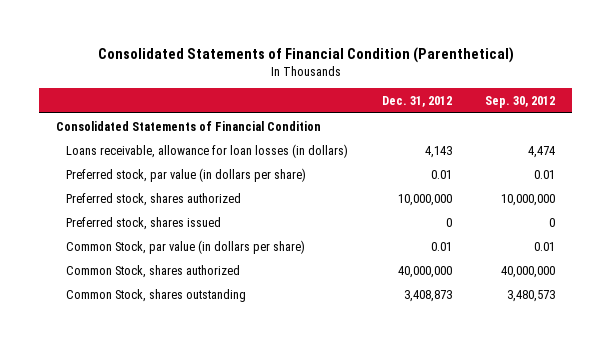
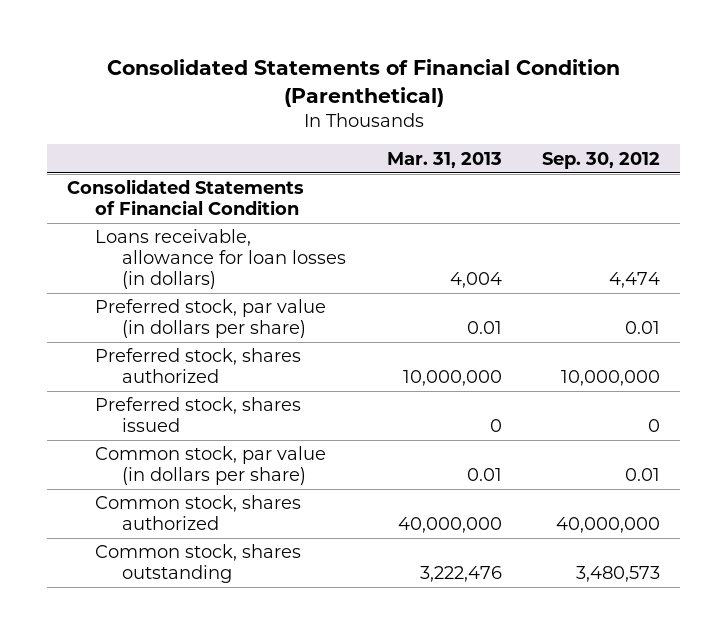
- | Dec. 31, 2012 | Sep. 30, 2012
+ | Mar. 31, 2013 | Sep. 30, 2012
- Common Stock, par value (in dollars per share) | 0.01 | 0.01
- Common Stock, shares authorized | 40,000,000 | 40,000,000
- Common Stock, shares outstanding | 3,408,873 | 3,480,573
+ Common stock, par value (in dollars per share) | 0.01 | 0.01
+ Common stock, shares authorized | 40,000,000 | 40,000,000
+ Common stock, shares outstanding | 3,222,476 | 3,480,573

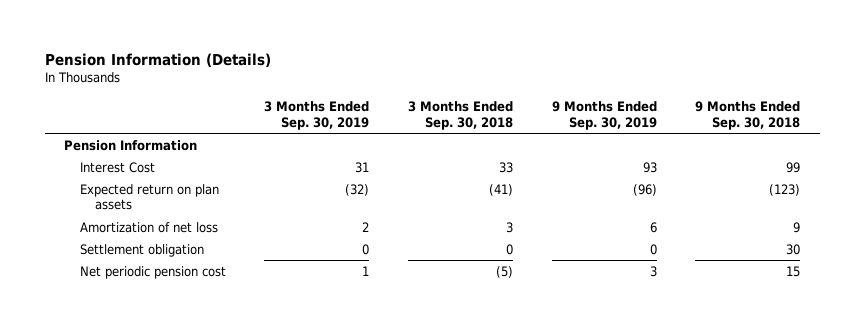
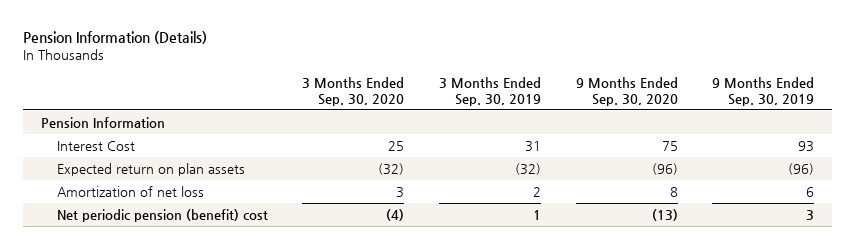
- | 3 Months Ended Sep. 30, 2019 | 3 Months Ended Sep. 30, 2018 | 9 Months Ended Sep. 30, 2019 | 9 Months Ended Sep. 30, 2018
+ | 3 Months Ended Sep. 30, 2020 | 3 Months Ended Sep. 30, 2019 | 9 Months Ended Sep. 30, 2020 | 9 Months Ended Sep. 30, 2019
- Settlement obligation | 0 | 0 | 0 | 30
- Net periodic pension cost | 1 | (5) | 3 | 15
+ Net periodic pension (benefit) cost | (4) | 1 | (13) | 3

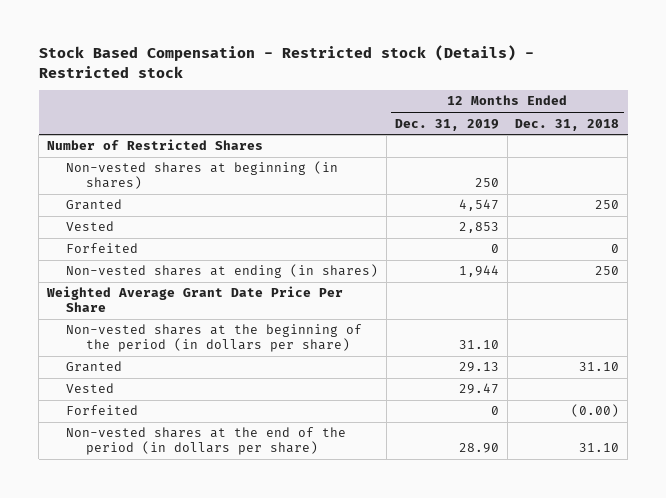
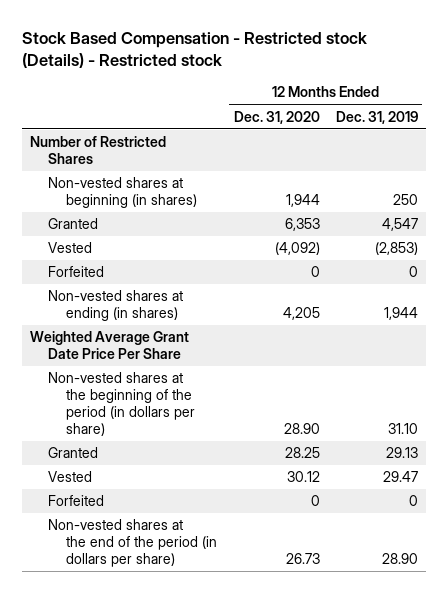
- | 12 Months Ended Dec. 31, 2019 | 12 Months Ended Dec. 31, 2018
+ | 12 Months Ended Dec. 31, 2020 | 12 Months Ended Dec. 31, 2019
- Vested | 2,853 |
+ Vested | (4,092) | (2,853)

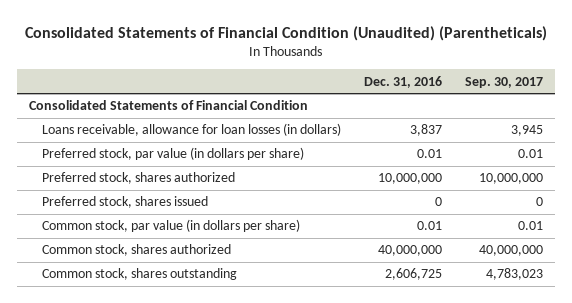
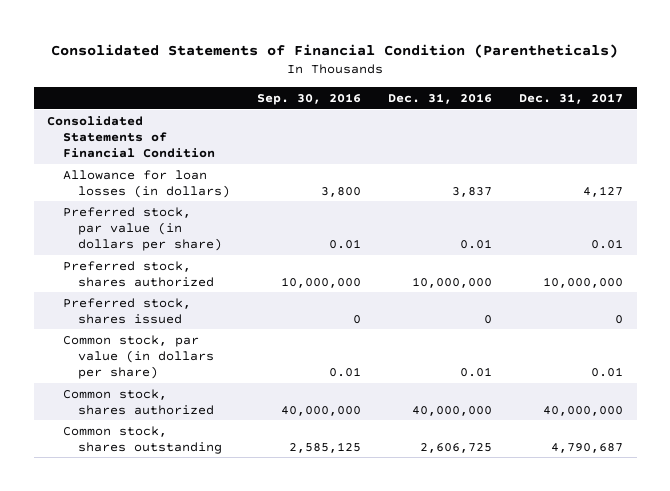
- Consolidated Statements of Financial Condition (Unaudited) (Parentheticals)
+ Consolidated Statements of Financial Condition (Parentheticals)
- | Dec. 31, 2016 | Sep. 30, 2017
+ | Sep. 30, 2016 | Dec. 31, 2016 | Dec. 31, 2017
- Loans receivable, allowance for loan losses (in dollars) | 3,837 | 3,945
+ Allowance for loan losses (in dollars) | 3,800 | 3,837 | 4,127

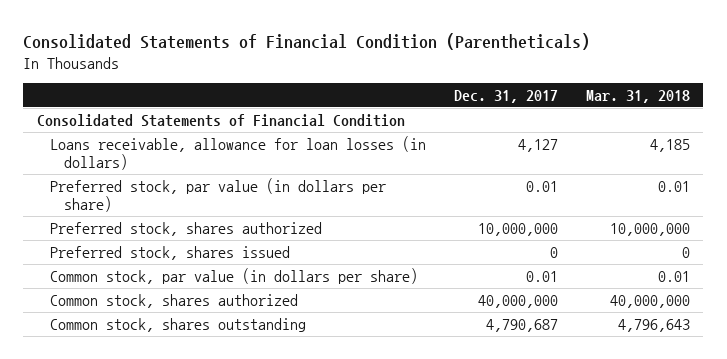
- | Sep. 30, 2016 | Dec. 31, 2016 | Dec. 31, 2017
+ | Dec. 31, 2017 | Mar. 31, 2018
- Allowance for loan losses (in dollars) | 3,800 | 3,837 | 4,127
+ Loans receivable, allowance for loan losses (in dollars) | 4,127 | 4,185

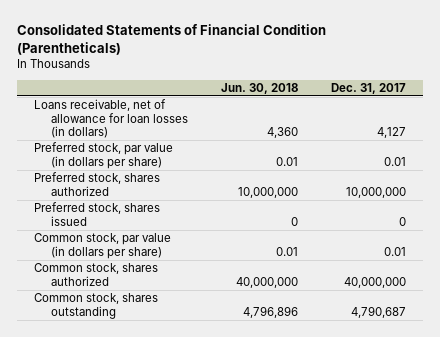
- | Dec. 31, 2017 | Mar. 31, 2018
+ | Jun. 30, 2018 | Dec. 31, 2017
- Consolidated Statements of Financial Condition
- Loans receivable, allowance for loan losses (in dollars) | 4,127 | 4,185
+ Loans receivable, net of allowance for loan losses (in dollars) | 4,360 | 4,127

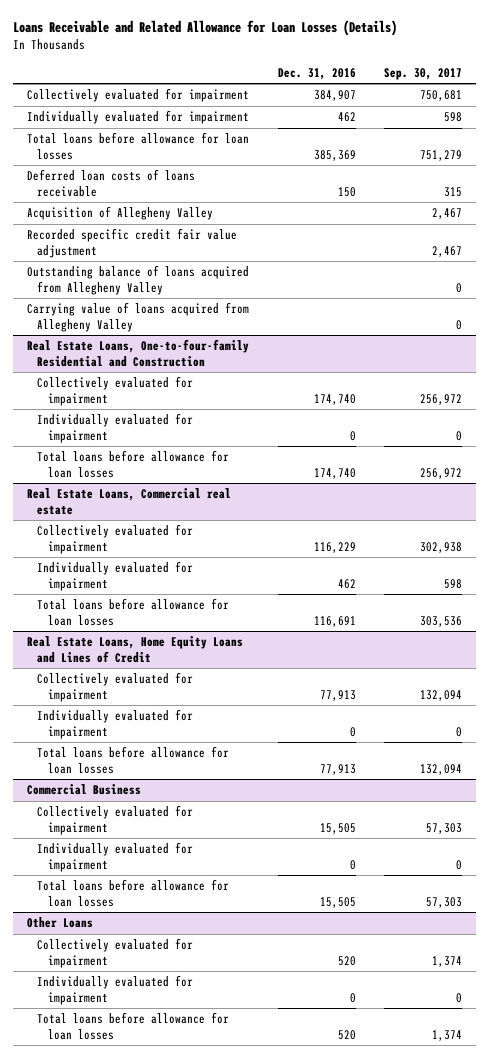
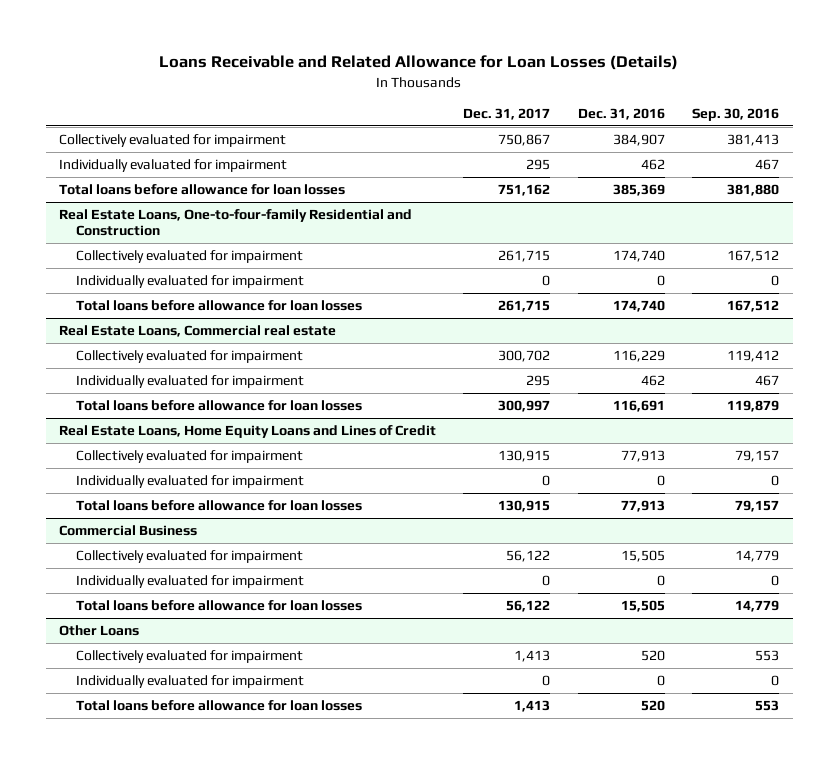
- | Dec. 31, 2016 | Sep. 30, 2017
+ | Dec. 31, 2017 | Dec. 31, 2016 | Sep. 30, 2016
- Deferred loan costs of loans receivable | 150 | 315
- Acquisition of Allegheny Valley | | 2,467
- Recorded specific credit fair value adjustment | | 2,467
- Outstanding balance of loans acquired from Allegheny Valley | | 0
- Carrying value of loans acquired from Allegheny Valley | | 0

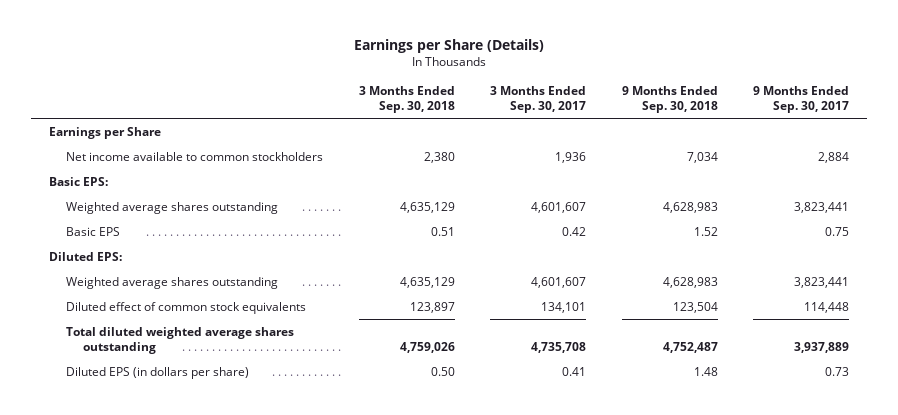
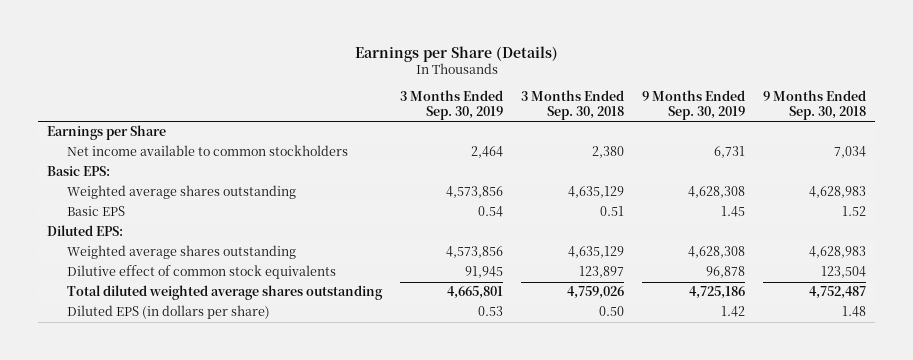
- | 3 Months Ended Sep. 30, 2018 | 3 Months Ended Sep. 30, 2017 | 9 Months Ended Sep. 30, 2018 | 9 Months Ended Sep. 30, 2017
+ | 3 Months Ended Sep. 30, 2019 | 3 Months Ended Sep. 30, 2018 | 9 Months Ended Sep. 30, 2019 | 9 Months Ended Sep. 30, 2018
- Diluted effect of common stock equivalents | 123,897 | 134,101 | 123,504 | 114,448
+ Dilutive effect of common stock equivalents | 91,945 | 123,897 | 96,878 | 123,504

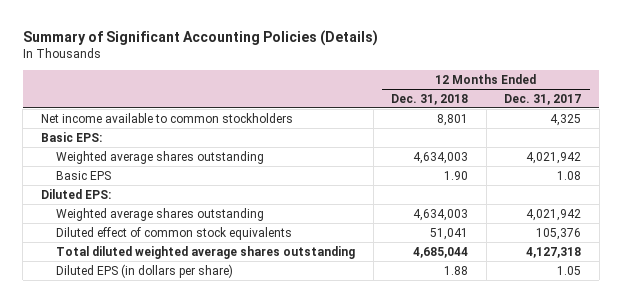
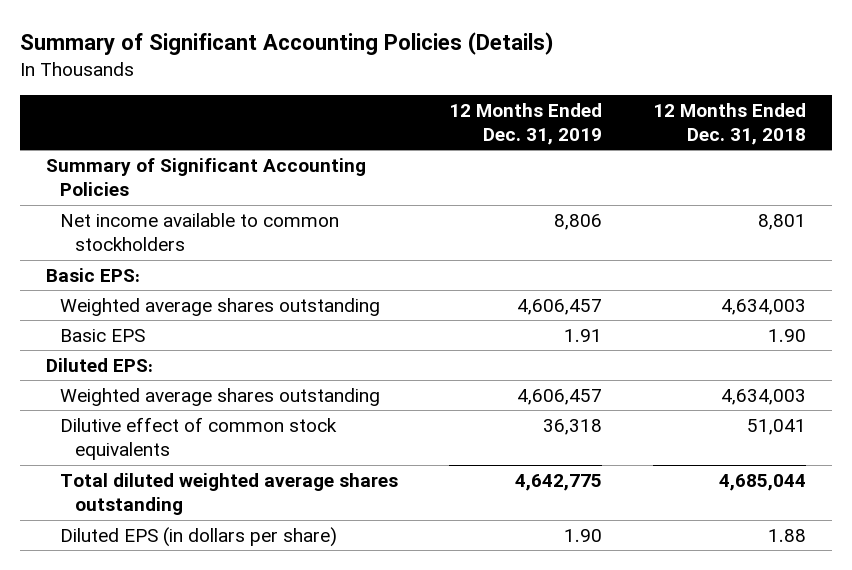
- | 12 Months Ended Dec. 31, 2018 | 12 Months Ended Dec. 31, 2017
+ | 12 Months Ended Dec. 31, 2019 | 12 Months Ended Dec. 31, 2018
+ Summary of Significant Accounting Policies
- Diluted effect of common stock equivalents | 51,041 | 105,376
+ Dilutive effect of common stock equivalents | 36,318 | 51,041

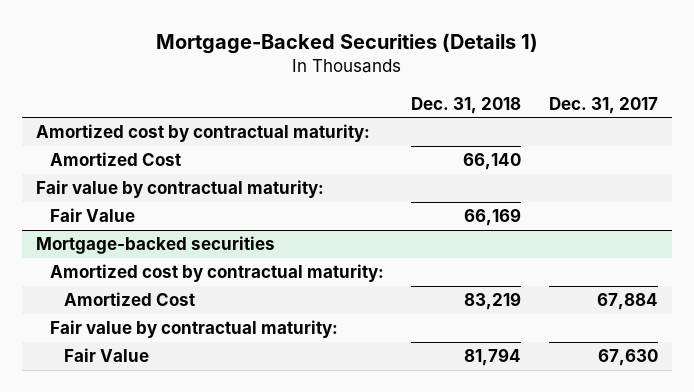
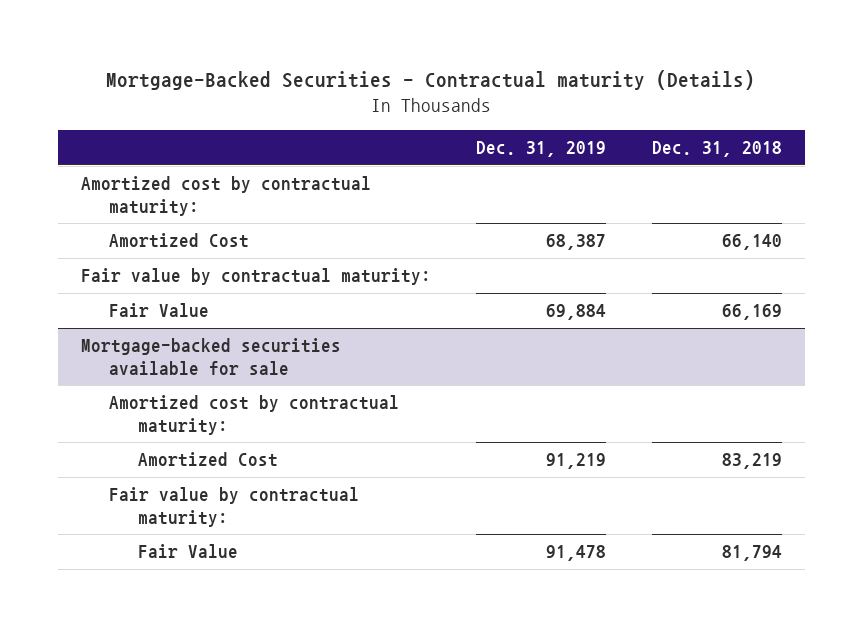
- Mortgage-Backed Securities (Details 1)
+ Mortgage-Backed Securities - Contractual maturity (Details)
- | Dec. 31, 2018 | Dec. 31, 2017
+ | Dec. 31, 2019 | Dec. 31, 2018
- Mortgage-backed securities
+ Mortgage-backed securities available for sale

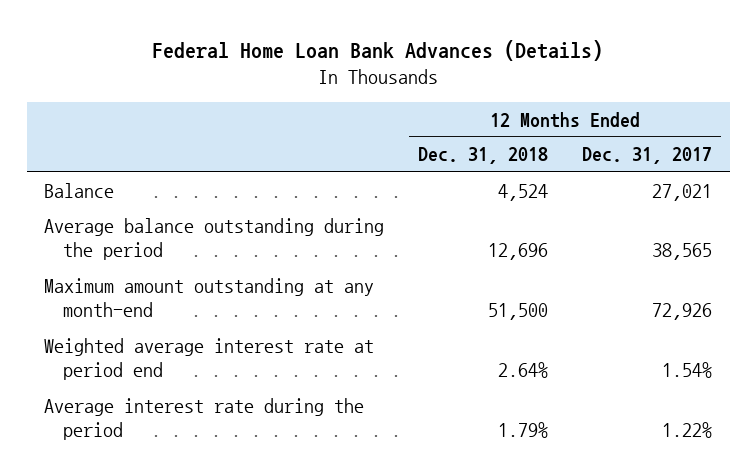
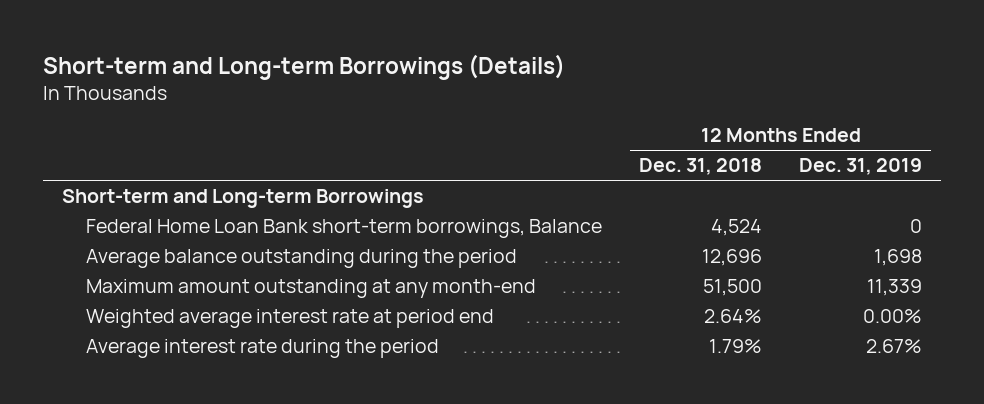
- Federal Home Loan Bank Advances (Details)
+ Short-term and Long-term Borrowings (Details)
- | 12 Months Ended Dec. 31, 2018 | 12 Months Ended Dec. 31, 2017
+ | 12 Months Ended Dec. 31, 2018 | 12 Months Ended Dec. 31, 2019
- Balance | 4,524 | 27,021
+ Short-term and Long-term Borrowings
+ Federal Home Loan Bank short-term borrowings, Balance | 4,524 | 0

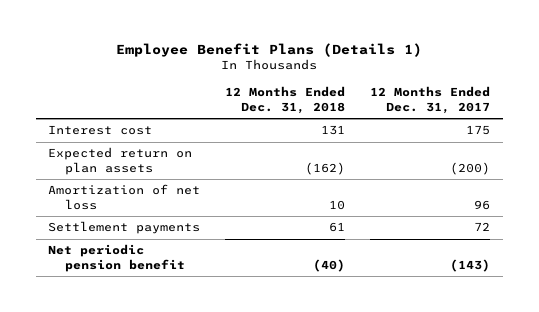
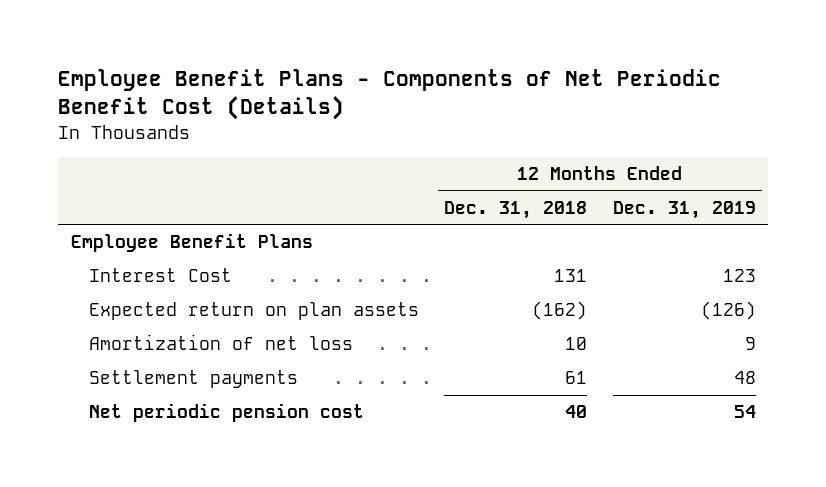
- Employee Benefit Plans (Details 1)
+ Employee Benefit Plans - Components of Net Periodic Benefit Cost (Details)
- | 12 Months Ended Dec. 31, 2018 | 12 Months Ended Dec. 31, 2017
+ | 12 Months Ended Dec. 31, 2018 | 12 Months Ended Dec. 31, 2019
- Interest cost | 131 | 175
+ Employee Benefit Plans
+ Interest Cost | 131 | 123
- Net periodic pension benefit | (40) | (143)
+ Net periodic pension cost | 40 | 54

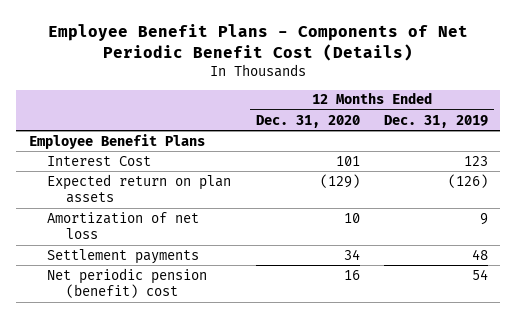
- | 12 Months Ended Dec. 31, 2018 | 12 Months Ended Dec. 31, 2019
+ | 12 Months Ended Dec. 31, 2020 | 12 Months Ended Dec. 31, 2019
- Net periodic pension cost | 40 | 54
+ Net periodic pension (benefit) cost | 16 | 54

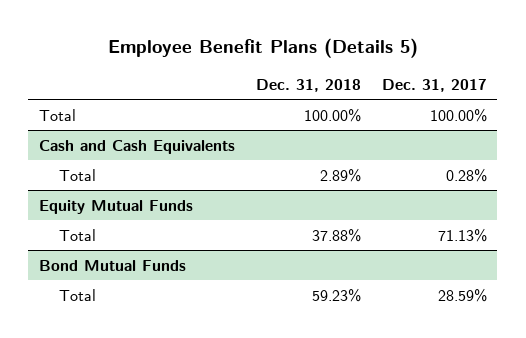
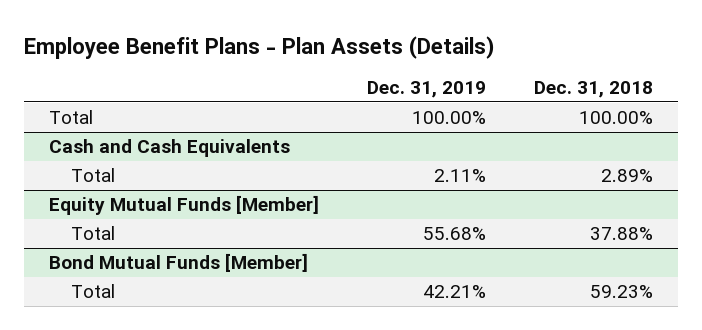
- Employee Benefit Plans (Details 5)
+ Employee Benefit Plans - Plan Assets (Details)
- | Dec. 31, 2018 | Dec. 31, 2017
+ | Dec. 31, 2019 | Dec. 31, 2018
- Equity Mutual Funds
+ Equity Mutual Funds [Member]
- Bond Mutual Funds
+ Bond Mutual Funds [Member]

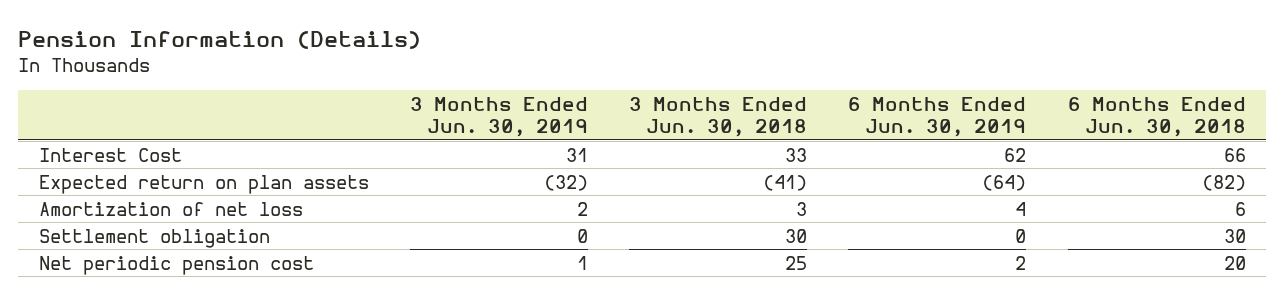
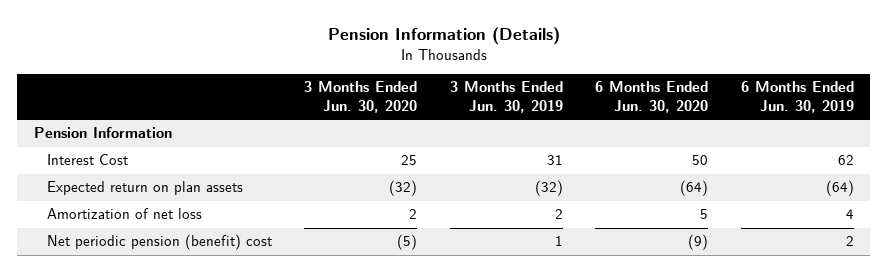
- | 3 Months Ended Jun. 30, 2019 | 3 Months Ended Jun. 30, 2018 | 6 Months Ended Jun. 30, 2019 | 6 Months Ended Jun. 30, 2018
+ | 3 Months Ended Jun. 30, 2020 | 3 Months Ended Jun. 30, 2019 | 6 Months Ended Jun. 30, 2020 | 6 Months Ended Jun. 30, 2019
+ Pension Information
- Settlement obligation | 0 | 30 | 0 | 30
- Net periodic pension cost | 1 | 25 | 2 | 20
+ Net periodic pension (benefit) cost | (5) | 1 | (9) | 2

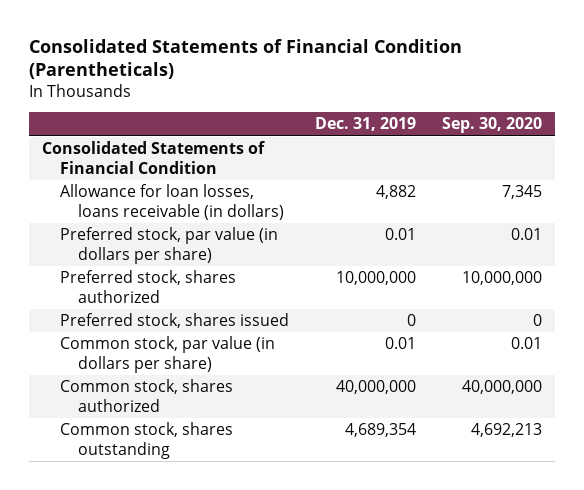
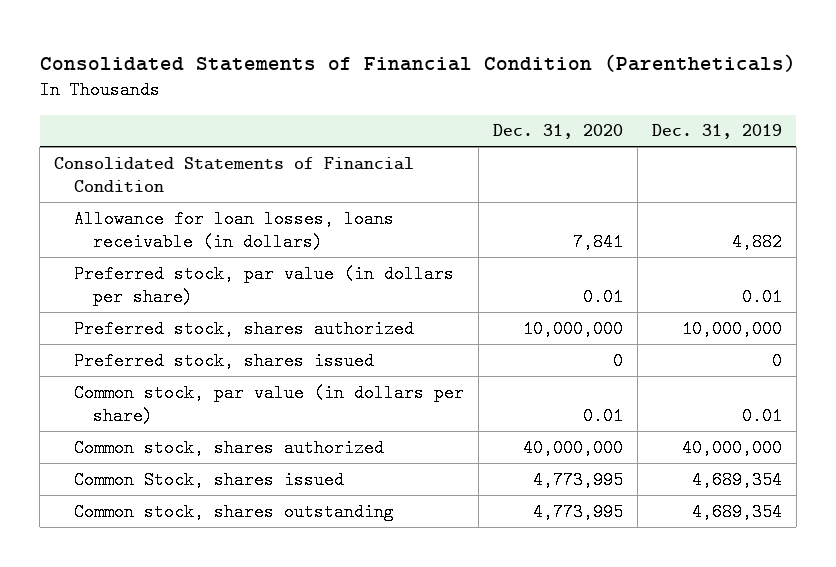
- | Dec. 31, 2019 | Sep. 30, 2020
+ | Dec. 31, 2020 | Dec. 31, 2019
+ Common Stock, shares issued | 4,773,995 | 4,689,354

